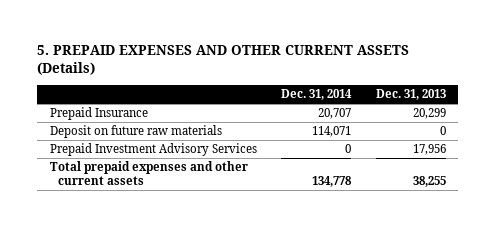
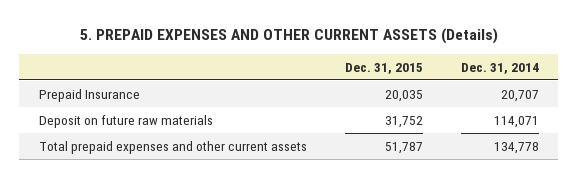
- | Dec. 31, 2014 | Dec. 31, 2013
+ | Dec. 31, 2015 | Dec. 31, 2014
- Prepaid Investment Advisory Services | 0 | 17,956

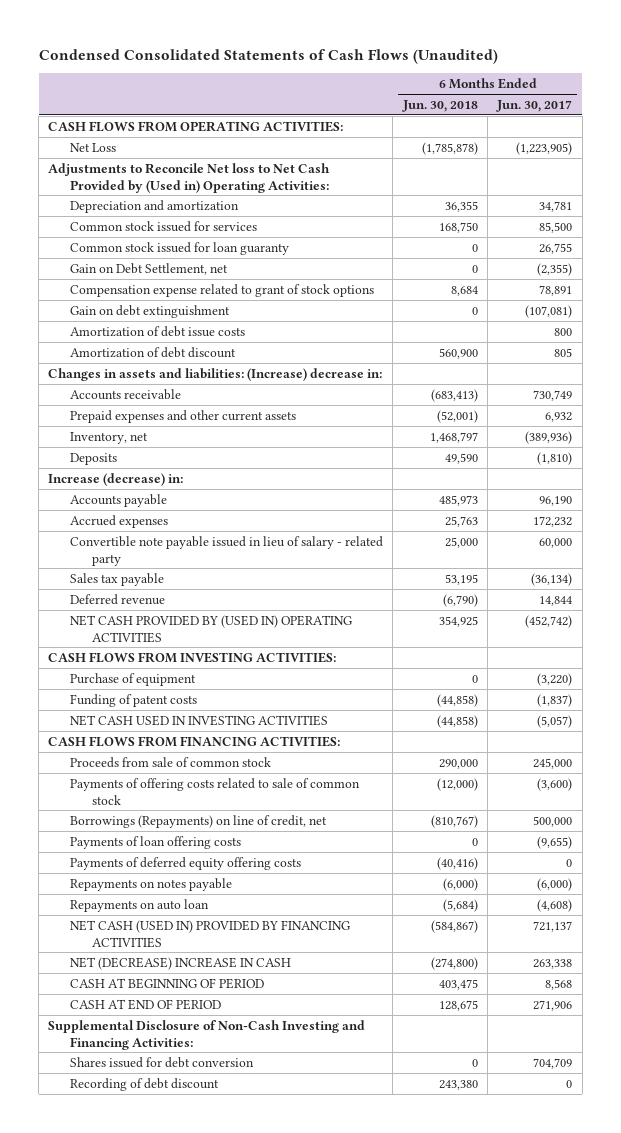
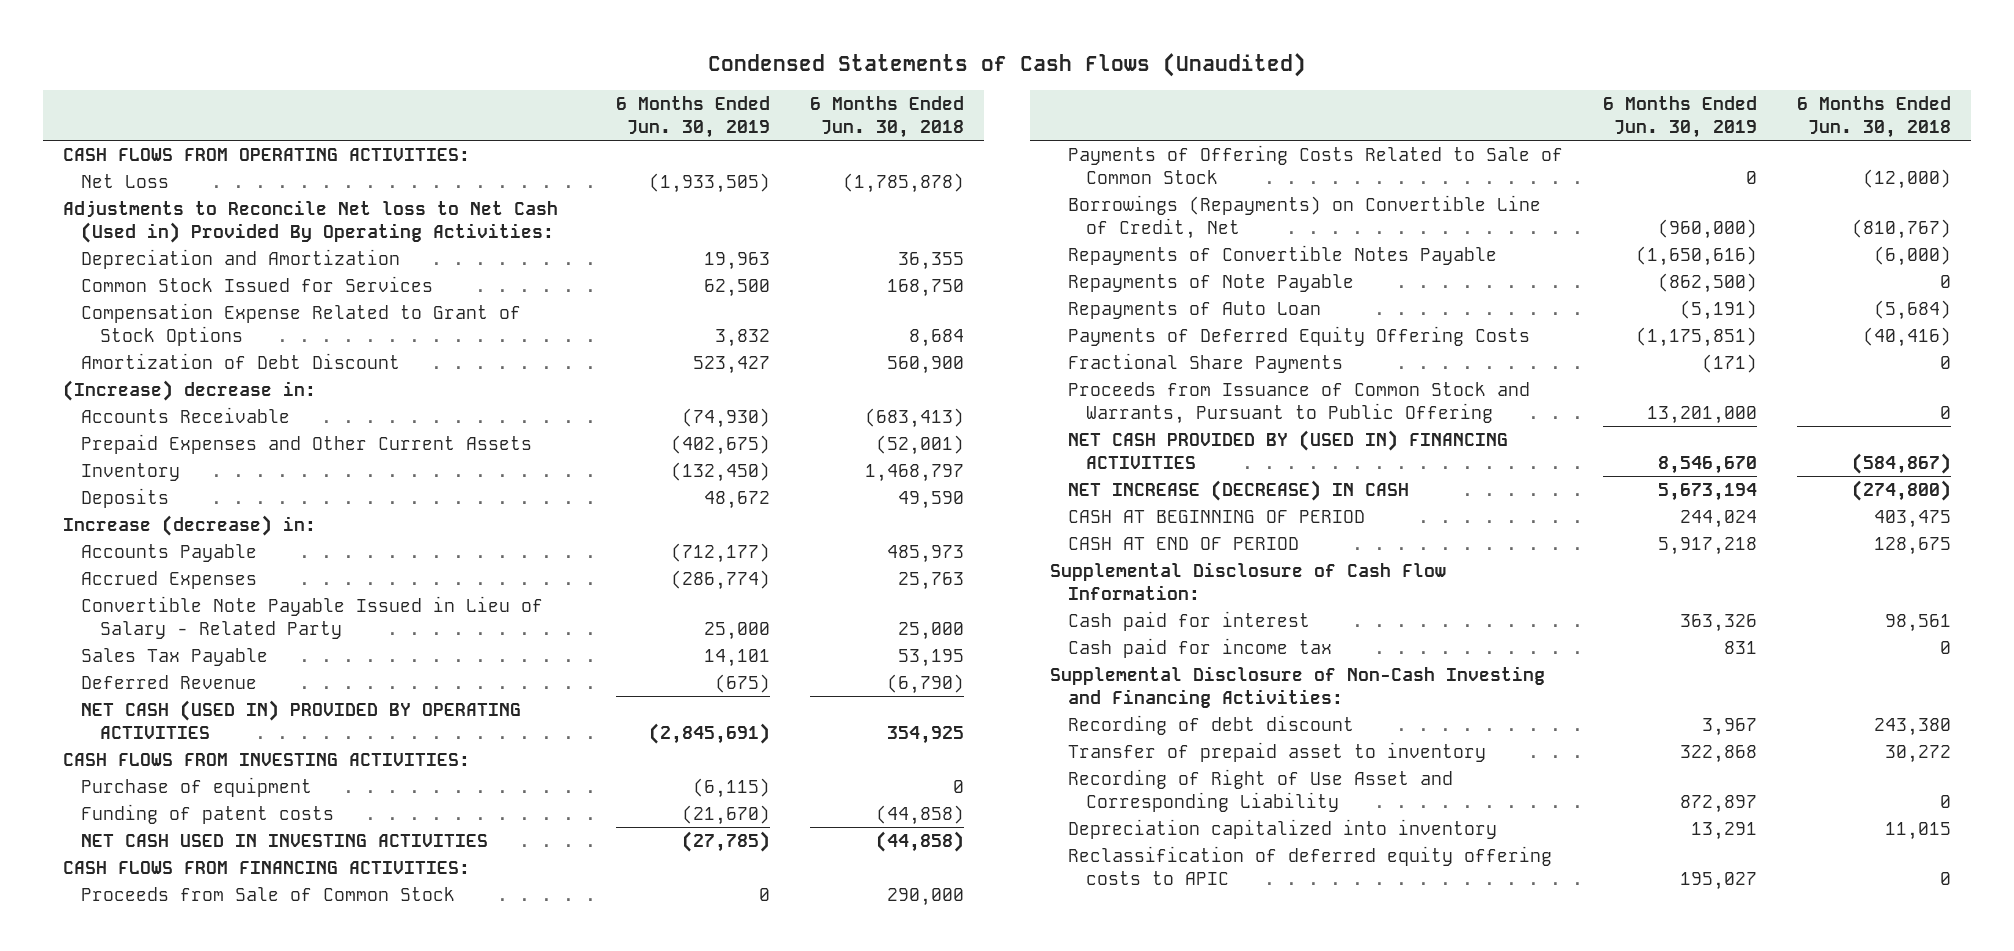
- Condensed Consolidated Statements of Cash Flows (Unaudited)
+ Condensed Statements of Cash Flows (Unaudited)
- | 6 Months Ended Jun. 30, 2018 | 6 Months Ended Jun. 30, 2017
+ | 6 Months Ended Jun. 30, 2019 | 6 Months Ended Jun. 30, 2018
- Adjustments to Reconcile Net loss to Net Cash Provided by (Used in) Operating Activities:
- Depreciation and amortization | 36,355 | 34,781
- Common stock issued for services | 168,750 | 85,500
- Common stock issued for loan guaranty | 0 | 26,755
- Gain on Debt Settlement, net | 0 | (2,355)
- Compensation expense related to grant of stock options | 8,684 | 78,891
- Gain on debt extinguishment | 0 | (107,081)
- Amortization of debt issue costs | | 800
- Amortization of debt discount | 560,900 | 805
- Changes in assets and liabilities: (Increase) decrease in:
- Accounts receivable | (683,413) | 730,749
- Prepaid expenses and other current assets | (52,001) | 6,932
- Inventory, net | 1,468,797 | (389,936)
+ Adjustments to Reconcile Net loss to Net Cash (Used in) Provided By Operating Activities:
+ Depreciation and Amortization | 19,963 | 36,355
+ Common Stock Issued for Services | 62,500 | 168,750
+ Compensation Expense Related to Grant of Stock Options | 3,832 | 8,684
+ Amortization of Debt Discount | 523,427 | 560,900
+ (Increase) decrease in:
+ Accounts Receivable | (74,930) | (683,413)
+ Prepaid Expenses and Other Current Assets | (402,675) | (52,001)
+ Inventory | (132,450) | 1,468,797
- Accounts payable | 485,973 | 96,190
- Accrued expenses | 25,763 | 172,232
- Convertible note payable issued in lieu of salary - related party | 25,000 | 60,000
- Sales tax payable | 53,195 | (36,134)
- Deferred revenue | (6,790) | 14,844
- NET CASH PROVIDED BY (USED IN) OPERATING ACTIVITIES | 354,925 | (452,742)
+ Accounts Payable | (712,177) | 485,973
+ Accrued Expenses | (286,774) | 25,763
+ Convertible Note Payable Issued in Lieu of Salary - Related Party | 25,000 | 25,000
+ Sales Tax Payable | 14,101 | 53,195
+ Deferred Revenue | (675) | (6,790)
+ NET CASH (USED IN) PROVIDED BY OPERATING ACTIVITIES | (2,845,691) | 354,925
- Proceeds from sale of common stock | 290,000 | 245,000
- Payments of offering costs related to sale of common stock | (12,000) | (3,600)
- Borrowings (Repayments) on line of credit, net | (810,767) | 500,000
- Payments of loan offering costs | 0 | (9,655)
- Payments of deferred equity offering costs | (40,416) | 0
- Repayments on notes payable | (6,000) | (6,000)
- Repayments on auto loan | (5,684) | (4,608)
- NET CASH (USED IN) PROVIDED BY FINANCING ACTIVITIES | (584,867) | 721,137
- NET (DECREASE) INCREASE IN CASH | (274,800) | 263,338
+ Proceeds from Sale of Common Stock | 0 | 290,000
+ Payments of Offering Costs Related to Sale of Common Stock | 0 | (12,000)
+ Borrowings (Repayments) on Convertible Line of Credit, Net | (960,000) | (810,767)
+ Repayments of Convertible Notes Payable | (1,650,616) | (6,000)
+ Repayments of Note Payable | (862,500) | 0
+ Repayments of Auto Loan | (5,191) | (5,684)
+ Payments of Deferred Equity Offering Costs | (1,175,851) | (40,416)
+ Fractional Share Payments | (171) | 0
+ Proceeds from Issuance of Common Stock and Warrants, Pursuant to Public Offering | 13,201,000 | 0
+ NET CASH PROVIDED BY (USED IN) FINANCING ACTIVITIES | 8,546,670 | (584,867)
+ NET INCREASE (DECREASE) IN CASH | 5,673,194 | (274,800)
+ Supplemental Disclosure of Cash Flow Information:
+ Cash paid for interest | 363,326 | 98,561
+ Cash paid for income tax | 831 | 0
- Shares issued for debt conversion | 0 | 704,709
+ Transfer of prepaid asset to inventory | 322,868 | 30,272
+ Recording of Right of Use Asset and Corresponding Liability | 872,897 | 0
+ Depreciation capitalized into inventory | 13,291 | 11,015
+ Reclassification of deferred equity offering costs to APIC | 195,027 | 0

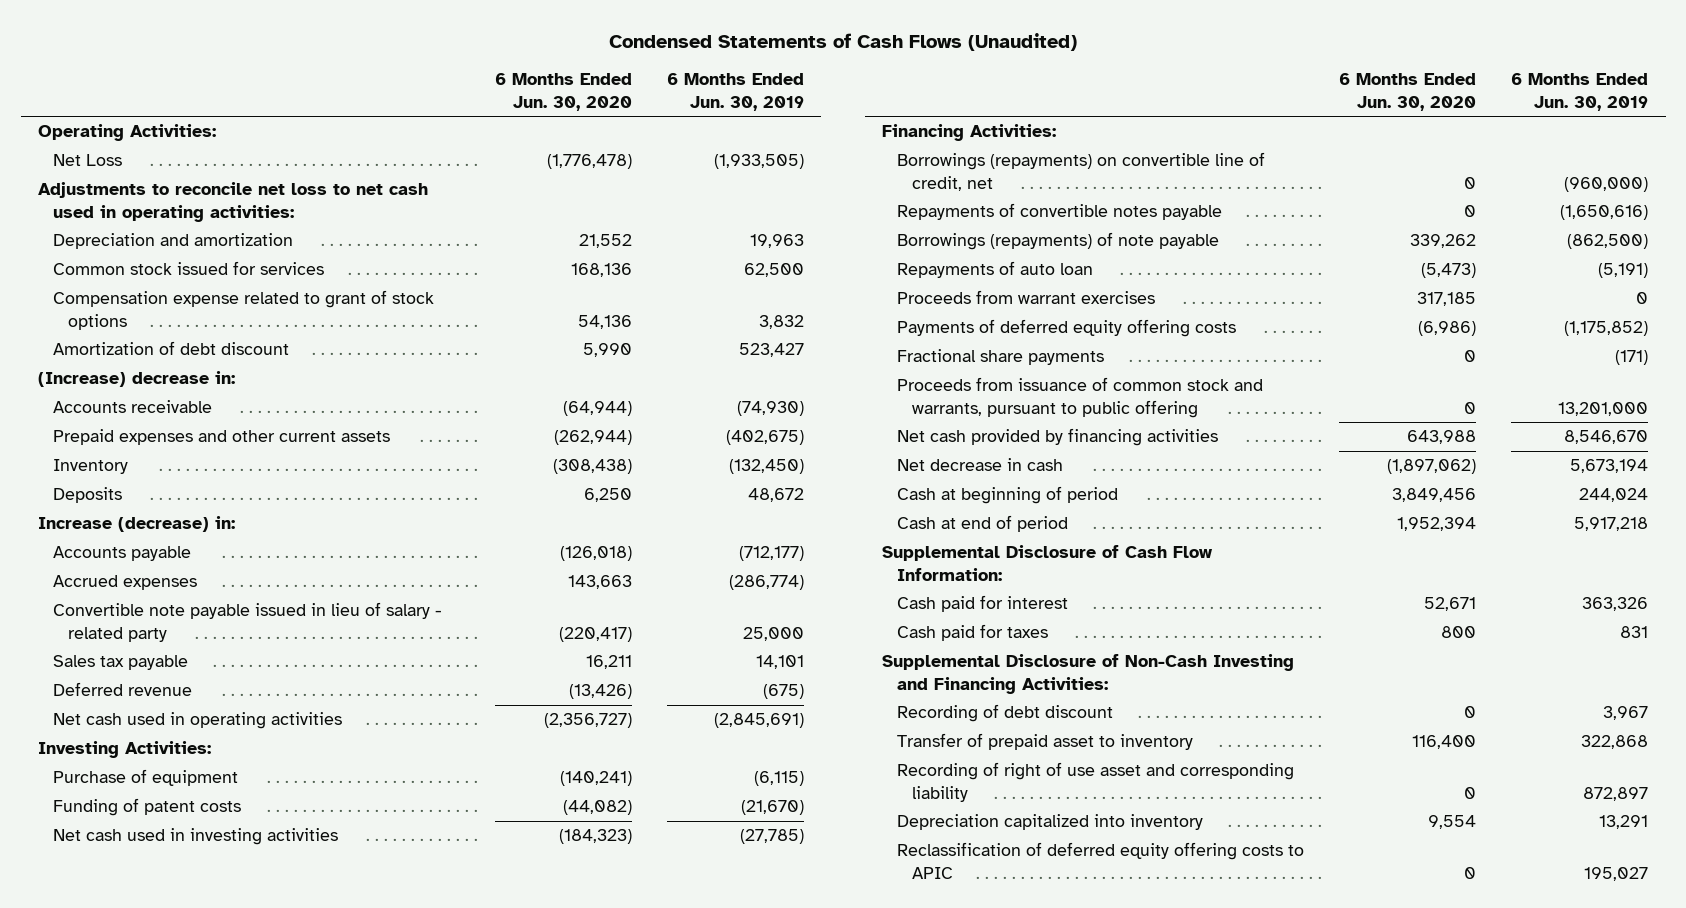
- | 6 Months Ended Jun. 30, 2019 | 6 Months Ended Jun. 30, 2018
+ | 6 Months Ended Jun. 30, 2020 | 6 Months Ended Jun. 30, 2019
- CASH FLOWS FROM OPERATING ACTIVITIES:
+ Operating Activities:
- Adjustments to Reconcile Net loss to Net Cash (Used in) Provided By Operating Activities:
- Depreciation and Amortization | 19,963 | 36,355
- Common Stock Issued for Services | 62,500 | 168,750
- Compensation Expense Related to Grant of Stock Options | 3,832 | 8,684
- Amortization of Debt Discount | 523,427 | 560,900
+ Adjustments to reconcile net loss to net cash used in operating activities:
+ Depreciation and amortization | 21,552 | 19,963
+ Common stock issued for services | 168,136 | 62,500
+ Compensation expense related to grant of stock options | 54,136 | 3,832
+ Amortization of debt discount | 5,990 | 523,427
- Accounts Receivable | (74,930) | (683,413)
- Prepaid Expenses and Other Current Assets | (402,675) | (52,001)
+ Accounts receivable | (64,944) | (74,930)
+ Prepaid expenses and other current assets | (262,944) | (402,675)
- Accounts Payable | (712,177) | 485,973
- Accrued Expenses | (286,774) | 25,763
- Convertible Note Payable Issued in Lieu of Salary - Related Party | 25,000 | 25,000
- Sales Tax Payable | 14,101 | 53,195
- Deferred Revenue | (675) | (6,790)
- NET CASH (USED IN) PROVIDED BY OPERATING ACTIVITIES | (2,845,691) | 354,925
- CASH FLOWS FROM INVESTING ACTIVITIES:
+ Accounts payable | (126,018) | (712,177)
+ Accrued expenses | 143,663 | (286,774)
+ Convertible note payable issued in lieu of salary - related party | (220,417) | 25,000
+ Sales tax payable | 16,211 | 14,101
+ Deferred revenue | (13,426) | (675)
+ Net cash used in operating activities | (2,356,727) | (2,845,691)
+ Investing Activities:
- NET CASH USED IN INVESTING ACTIVITIES | (27,785) | (44,858)
- CASH FLOWS FROM FINANCING ACTIVITIES:
- Proceeds from Sale of Common Stock | 0 | 290,000
- Payments of Offering Costs Related to Sale of Common Stock | 0 | (12,000)
- Borrowings (Repayments) on Convertible Line of Credit, Net | (960,000) | (810,767)
- Repayments of Convertible Notes Payable | (1,650,616) | (6,000)
- Repayments of Note Payable | (862,500) | 0
- Repayments of Auto Loan | (5,191) | (5,684)
- Payments of Deferred Equity Offering Costs | (1,175,851) | (40,416)
- Fractional Share Payments | (171) | 0
- Proceeds from Issuance of Common Stock and Warrants, Pursuant to Public Offering | 13,201,000 | 0
- NET CASH PROVIDED BY (USED IN) FINANCING ACTIVITIES | 8,546,670 | (584,867)
- NET INCREASE (DECREASE) IN CASH | 5,673,194 | (274,800)
- CASH AT BEGINNING OF PERIOD | 244,024 | 403,475
- CASH AT END OF PERIOD | 5,917,218 | 128,675
+ Net cash used in investing activities | (184,323) | (27,785)
+ Financing Activities:
+ Borrowings (repayments) on convertible line of credit, net | 0 | (960,000)
+ Repayments of convertible notes payable | 0 | (1,650,616)
+ Borrowings (repayments) of note payable | 339,262 | (862,500)
+ Repayments of auto loan | (5,473) | (5,191)
+ Proceeds from warrant exercises | 317,185 | 0
+ Payments of deferred equity offering costs | (6,986) | (1,175,852)
+ Fractional share payments | 0 | (171)
+ Proceeds from issuance of common stock and warrants, pursuant to public offering | 0 | 13,201,000
+ Net cash provided by financing activities | 643,988 | 8,546,670
+ Net decrease in cash | (1,897,062) | 5,673,194
+ Cash at beginning of period | 3,849,456 | 244,024
+ Cash at end of period | 1,952,394 | 5,917,218
- Cash paid for income tax | 831 | 0
+ Cash paid for taxes | 800 | 831
- Recording of Right of Use Asset and Corresponding Liability | 872,897 | 0
+ Recording of right of use asset and corresponding liability | 0 | 872,897

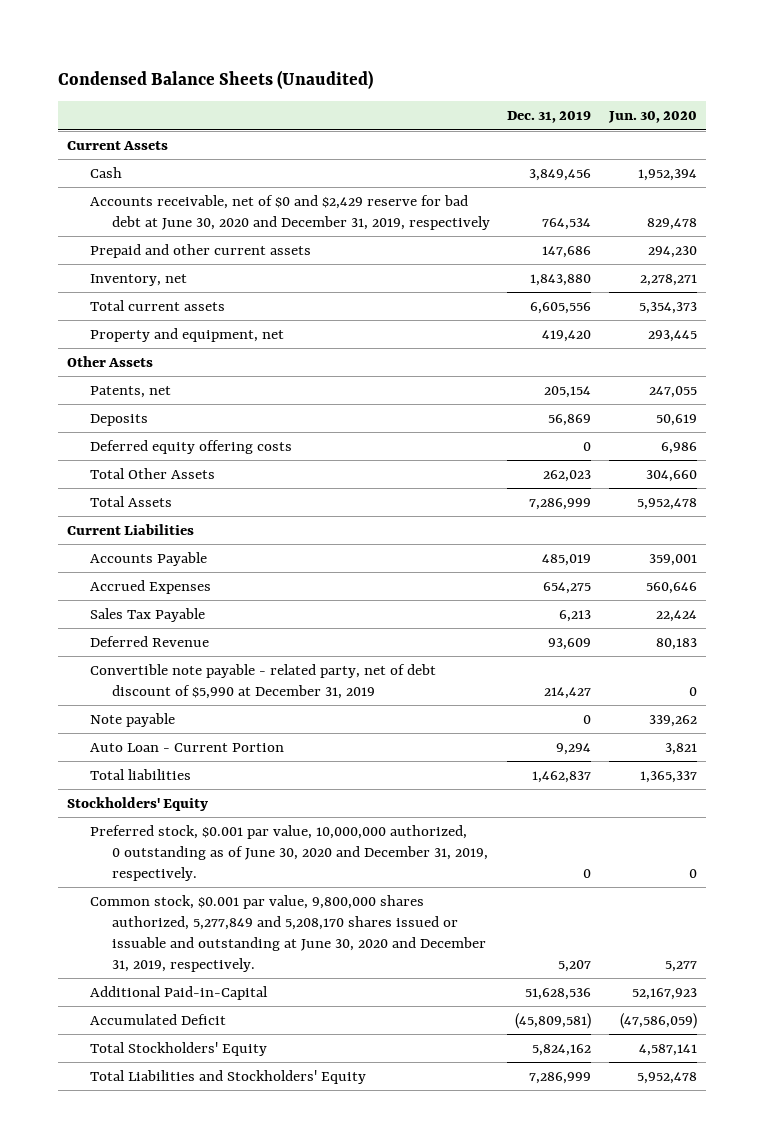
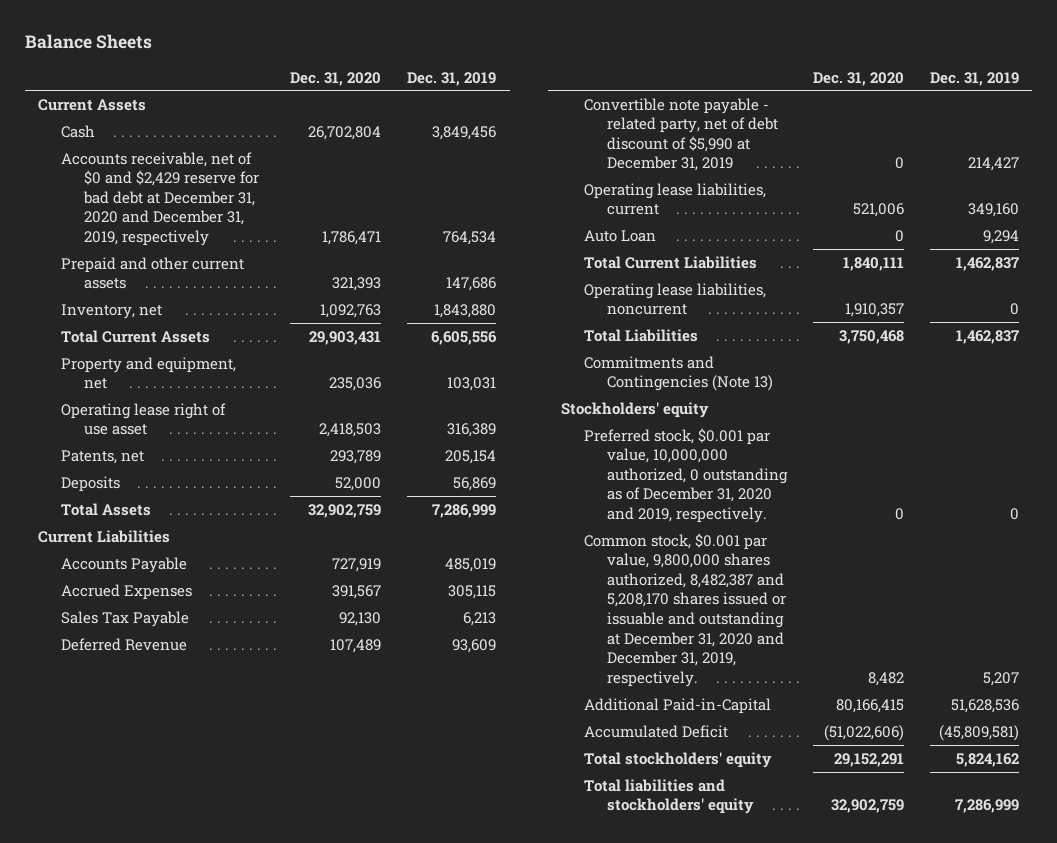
- Condensed Balance Sheets (Unaudited)
+ Balance Sheets
- | Dec. 31, 2019 | Jun. 30, 2020
+ | Dec. 31, 2020 | Dec. 31, 2019
- Accounts receivable, net of $0 and $2,429 reserve for bad debt at June 30, 2020 and December 31, 2019, respectively | 764,534 | 829,478
+ Accounts receivable, net of $0 and $2,429 reserve for bad debt at December 31, 2020 and December 31, 2019, respectively | 1,786,471 | 764,534
- Total current assets | 6,605,556 | 5,354,373
- Property and equipment, net | 419,420 | 293,445
- Other Assets
+ Total Current Assets | 29,903,431 | 6,605,556
+ Property and equipment, net | 235,036 | 103,031
+ Operating lease right of use asset | 2,418,503 | 316,389
- Deferred equity offering costs | 0 | 6,986
- Total Other Assets | 262,023 | 304,660
- Accrued Expenses | 654,275 | 560,646
+ Accrued Expenses | 391,567 | 305,115
- Note payable | 0 | 339,262
- Auto Loan - Current Portion | 9,294 | 3,821
- Total liabilities | 1,462,837 | 1,365,337
- Stockholders' Equity
- Preferred stock, $0.001 par value, 10,000,000 authorized, 0 outstanding as of June 30, 2020 and December 31, 2019, respectively. | 0 | 0
- Common stock, $0.001 par value, 9,800,000 shares authorized, 5,277,849 and 5,208,170 shares issued or issuable and outstanding at June 30, 2020 and December 31, 2019, respectively. | 5,207 | 5,277
+ Operating lease liabilities, current | 521,006 | 349,160
+ Auto Loan | 0 | 9,294
+ Total Current Liabilities | 1,840,111 | 1,462,837
+ Operating lease liabilities, noncurrent | 1,910,357 | 0
+ Total Liabilities | 3,750,468 | 1,462,837
+ Commitments and Contingencies (Note 13)
+ Stockholders' equity
+ Preferred stock, $0.001 par value, 10,000,000 authorized, 0 outstanding as of December 31, 2020 and 2019, respectively. | 0 | 0
+ Common stock, $0.001 par value, 9,800,000 shares authorized, 8,482,387 and 5,208,170 shares issued or issuable and outstanding at December 31, 2020 and December 31, 2019, respectively. | 8,482 | 5,207
- Total Stockholders' Equity | 5,824,162 | 4,587,141
- Total Liabilities and Stockholders' Equity | 7,286,999 | 5,952,478
+ Total stockholders' equity | 29,152,291 | 5,824,162
+ Total liabilities and stockholders' equity | 32,902,759 | 7,286,999

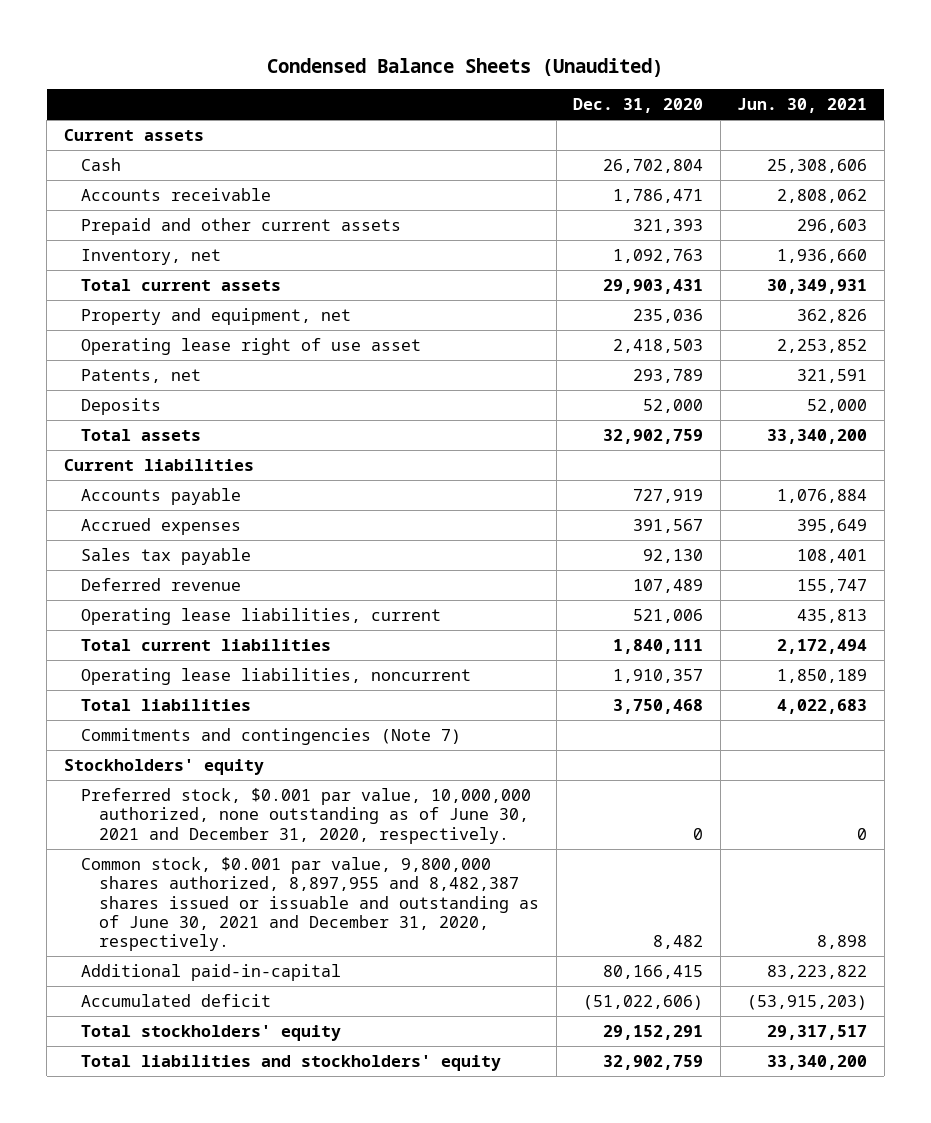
- Balance Sheets
+ Condensed Balance Sheets (Unaudited)
- | Dec. 31, 2020 | Dec. 31, 2019
+ | Dec. 31, 2020 | Jun. 30, 2021
- Current Assets
+ Current assets
- Accounts receivable, net of $0 and $2,429 reserve for bad debt at December 31, 2020 and December 31, 2019, respectively | 1,786,471 | 764,534
+ Accounts receivable | 1,786,471 | 2,808,062
- Total Current Assets | 29,903,431 | 6,605,556
+ Total current assets | 29,903,431 | 30,349,931
- Total Assets | 32,902,759 | 7,286,999
- Current Liabilities
- Accounts Payable | 727,919 | 485,019
- Accrued Expenses | 391,567 | 305,115
- Sales Tax Payable | 92,130 | 6,213
- Deferred Revenue | 107,489 | 93,609
- Convertible note payable - related party, net of debt discount of $5,990 at December 31, 2019 | 0 | 214,427
+ Total assets | 32,902,759 | 33,340,200
+ Current liabilities
+ Accounts payable | 727,919 | 1,076,884
+ Accrued expenses | 391,567 | 395,649
+ Sales tax payable | 92,130 | 108,401
+ Deferred revenue | 107,489 | 155,747
- Auto Loan | 0 | 9,294
- Total Current Liabilities | 1,840,111 | 1,462,837
+ Total current liabilities | 1,840,111 | 2,172,494
- Total Liabilities | 3,750,468 | 1,462,837
- Commitments and Contingencies (Note 13)
+ Total liabilities | 3,750,468 | 4,022,683
+ Commitments and contingencies (Note 7)
- Preferred stock, $0.001 par value, 10,000,000 authorized, 0 outstanding as of December 31, 2020 and 2019, respectively. | 0 | 0
- Common stock, $0.001 par value, 9,800,000 shares authorized, 8,482,387 and 5,208,170 shares issued or issuable and outstanding at December 31, 2020 and December 31, 2019, respectively. | 8,482 | 5,207
- Additional Paid-in-Capital | 80,166,415 | 51,628,536
- Accumulated Deficit | (51,022,606) | (45,809,581)
+ Preferred stock, $0.001 par value, 10,000,000 authorized, none outstanding as of June 30, 2021 and December 31, 2020, respectively. | 0 | 0
+ Common stock, $0.001 par value, 9,800,000 shares authorized, 8,897,955 and 8,482,387 shares issued or issuable and outstanding as of June 30, 2021 and December 31, 2020, respectively. | 8,482 | 8,898
+ Additional paid-in-capital | 80,166,415 | 83,223,822
+ Accumulated deficit | (51,022,606) | (53,915,203)

